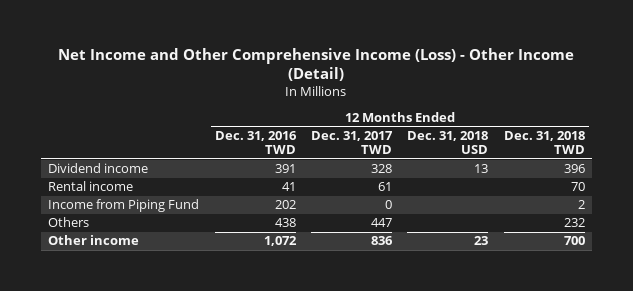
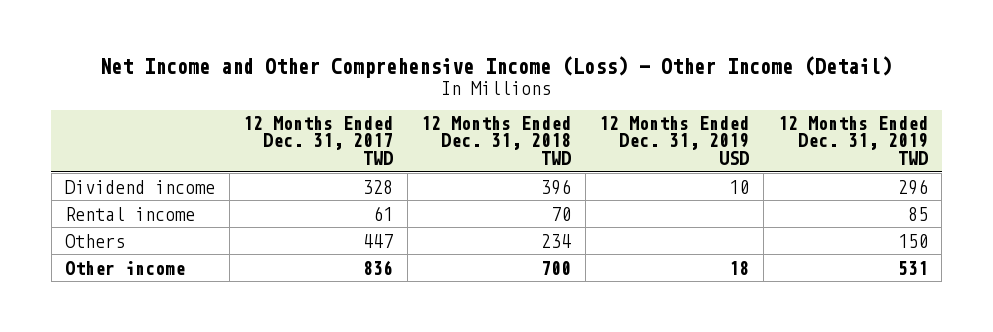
- | 12 Months Ended Dec. 31, 2016 TWD | 12 Months Ended Dec. 31, 2017 TWD | 12 Months Ended Dec. 31, 2018 USD | 12 Months Ended Dec. 31, 2018 TWD
+ | 12 Months Ended Dec. 31, 2017 TWD | 12 Months Ended Dec. 31, 2018 TWD | 12 Months Ended Dec. 31, 2019 USD | 12 Months Ended Dec. 31, 2019 TWD
- Income from Piping Fund | 202 | 0 | | 2
- Others | 438 | 447 | | 232
+ Others | 447 | 234 | | 150

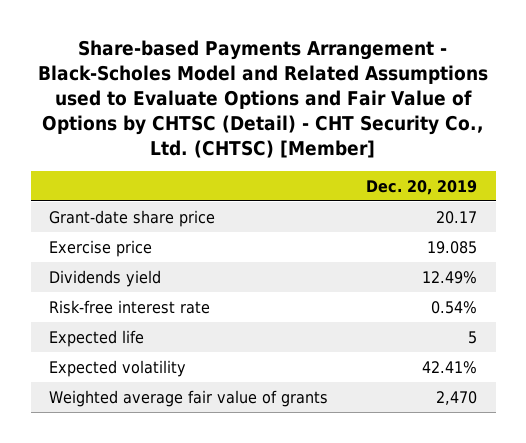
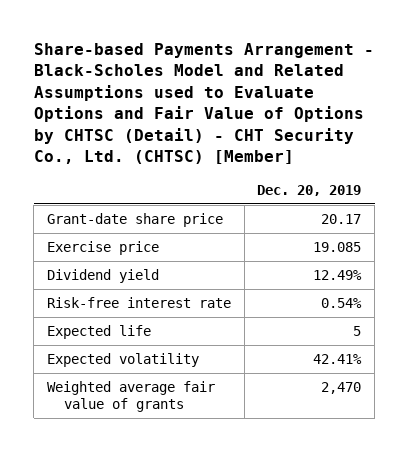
- Dividends yield | 12.49%
+ Dividend yield | 12.49%

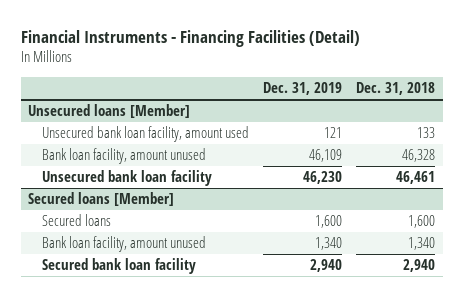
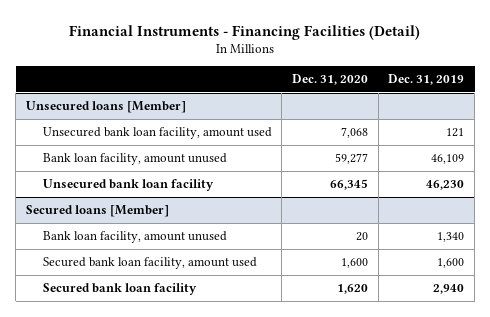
- | Dec. 31, 2019 | Dec. 31, 2018
+ | Dec. 31, 2020 | Dec. 31, 2019
@ Secured loans [Member]
- Secured loans | 1,600 | 1,600
+ Secured bank loan facility, amount used | 1,600 | 1,600

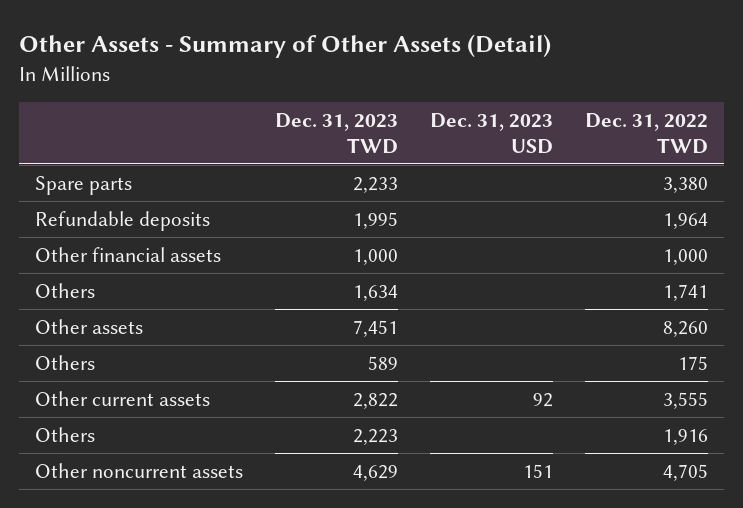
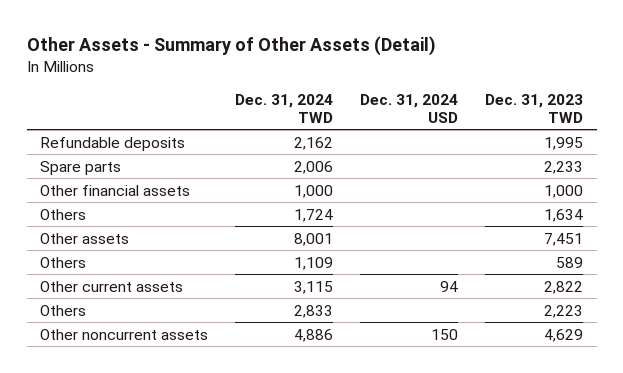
- | Dec. 31, 2023 TWD | Dec. 31, 2023 USD | Dec. 31, 2022 TWD
+ | Dec. 31, 2024 TWD | Dec. 31, 2024 USD | Dec. 31, 2023 TWD
moved down: Spare parts | 2,006 | | 2,233

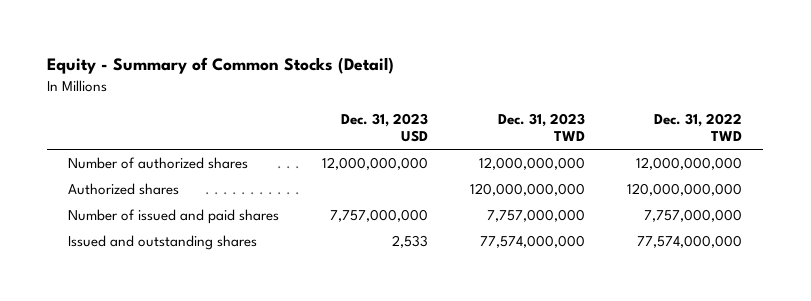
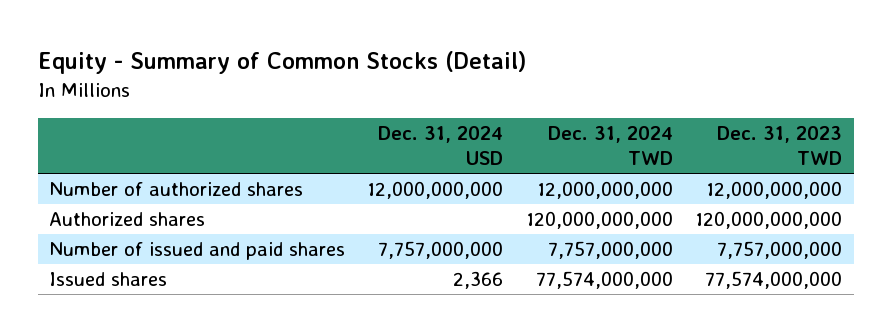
- | Dec. 31, 2023 USD | Dec. 31, 2023 TWD | Dec. 31, 2022 TWD
+ | Dec. 31, 2024 USD | Dec. 31, 2024 TWD | Dec. 31, 2023 TWD
- Issued and outstanding shares | 2,533 | 77,574,000,000 | 77,574,000,000
+ Issued shares | 2,366 | 77,574,000,000 | 77,574,000,000

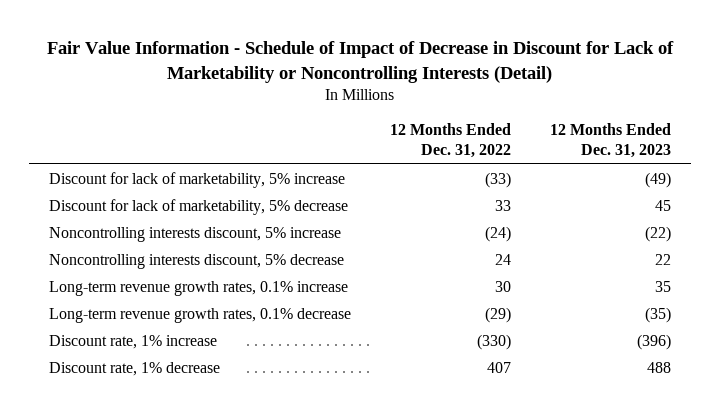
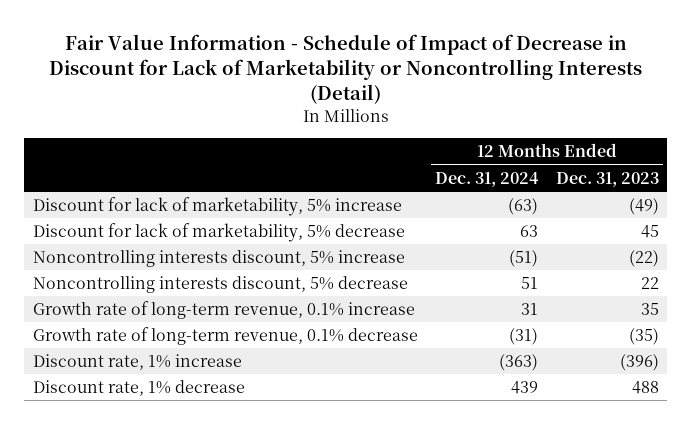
- | 12 Months Ended Dec. 31, 2022 | 12 Months Ended Dec. 31, 2023
+ | 12 Months Ended Dec. 31, 2024 | 12 Months Ended Dec. 31, 2023
- Long-term revenue growth rates, 0.1% increase | 30 | 35
- Long-term revenue growth rates, 0.1% decrease | (29) | (35)
+ Growth rate of long-term revenue, 0.1% increase | 31 | 35
+ Growth rate of long-term revenue, 0.1% decrease | (31) | (35)

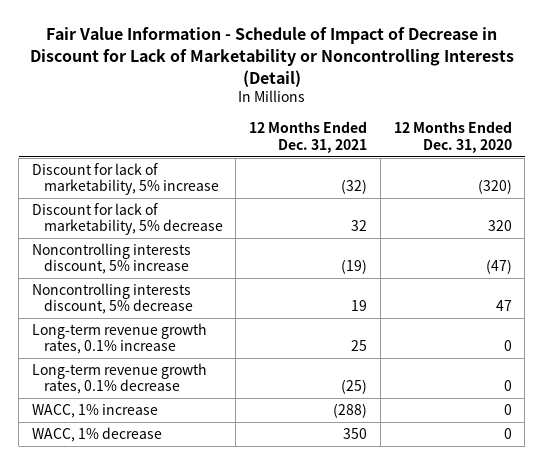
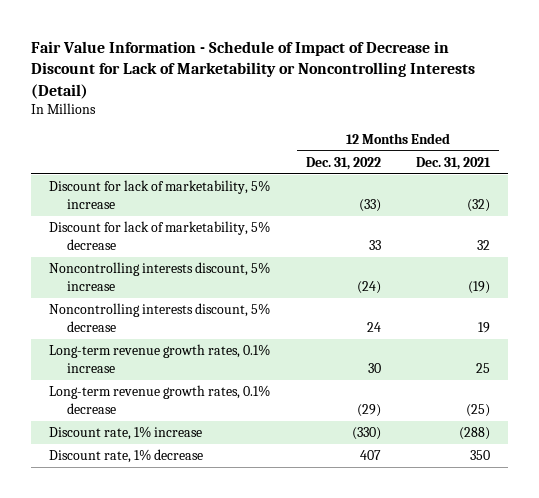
- | 12 Months Ended Dec. 31, 2021 | 12 Months Ended Dec. 31, 2020
+ | 12 Months Ended Dec. 31, 2022 | 12 Months Ended Dec. 31, 2021
- WACC, 1% increase | (288) | 0
- WACC, 1% decrease | 350 | 0
+ Discount rate, 1% increase | (330) | (288)
+ Discount rate, 1% decrease | 407 | 350

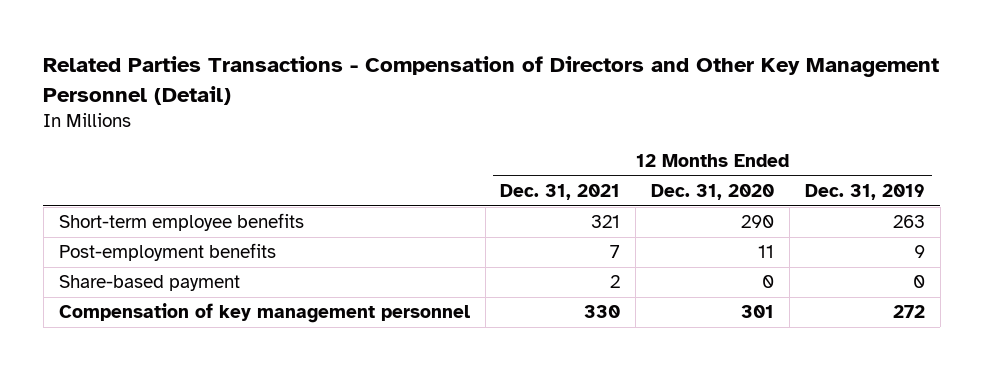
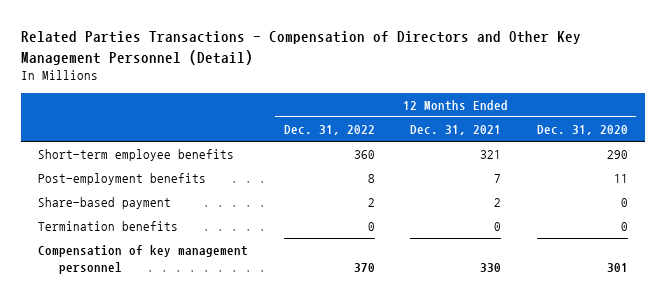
- | 12 Months Ended Dec. 31, 2021 | 12 Months Ended Dec. 31, 2020 | 12 Months Ended Dec. 31, 2019
+ | 12 Months Ended Dec. 31, 2022 | 12 Months Ended Dec. 31, 2021 | 12 Months Ended Dec. 31, 2020
+ Termination benefits | 0 | 0 | 0

